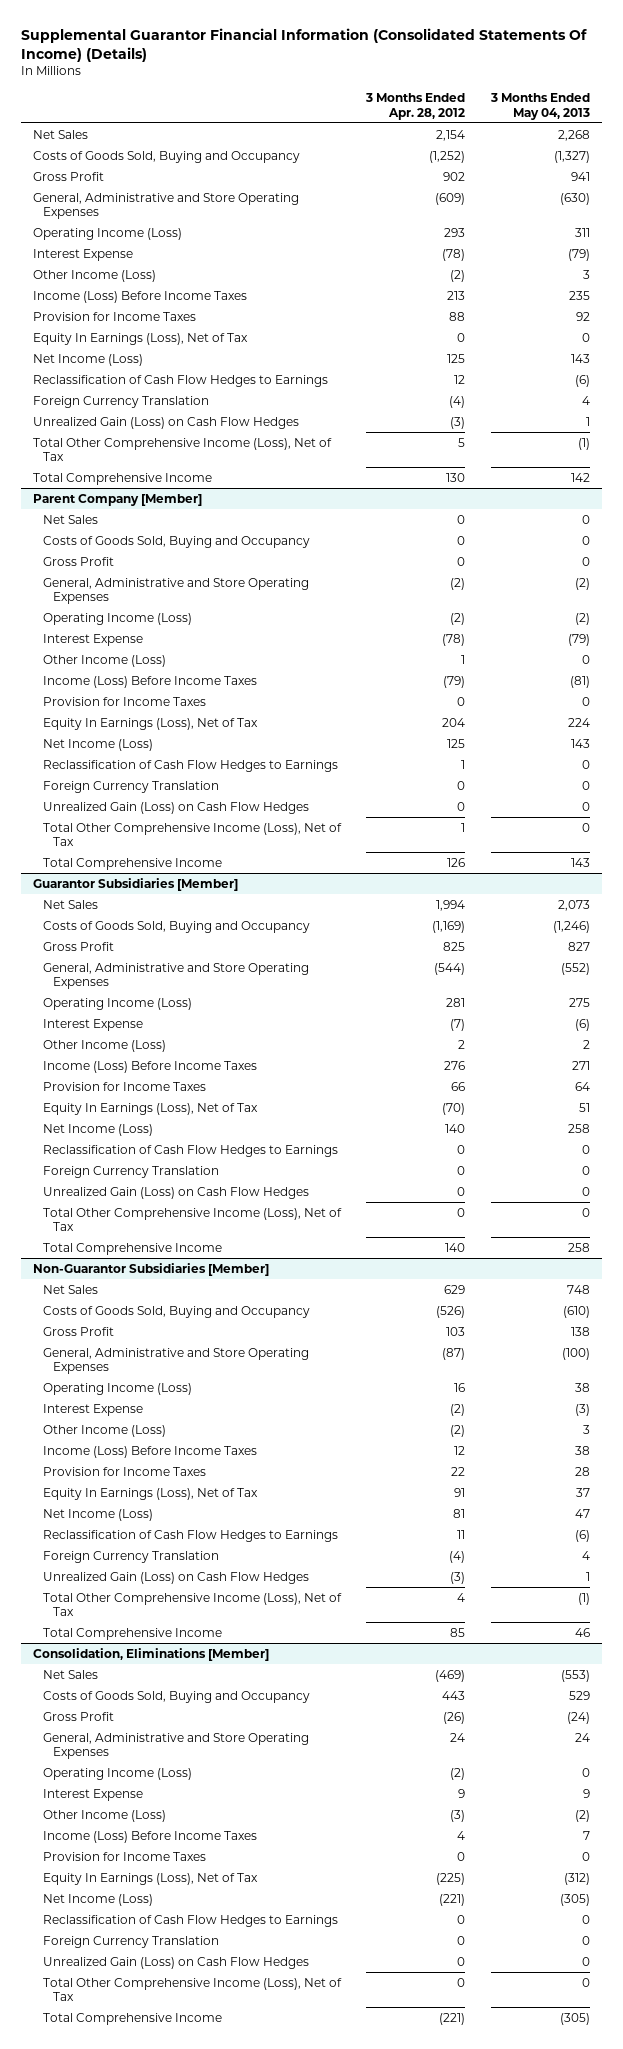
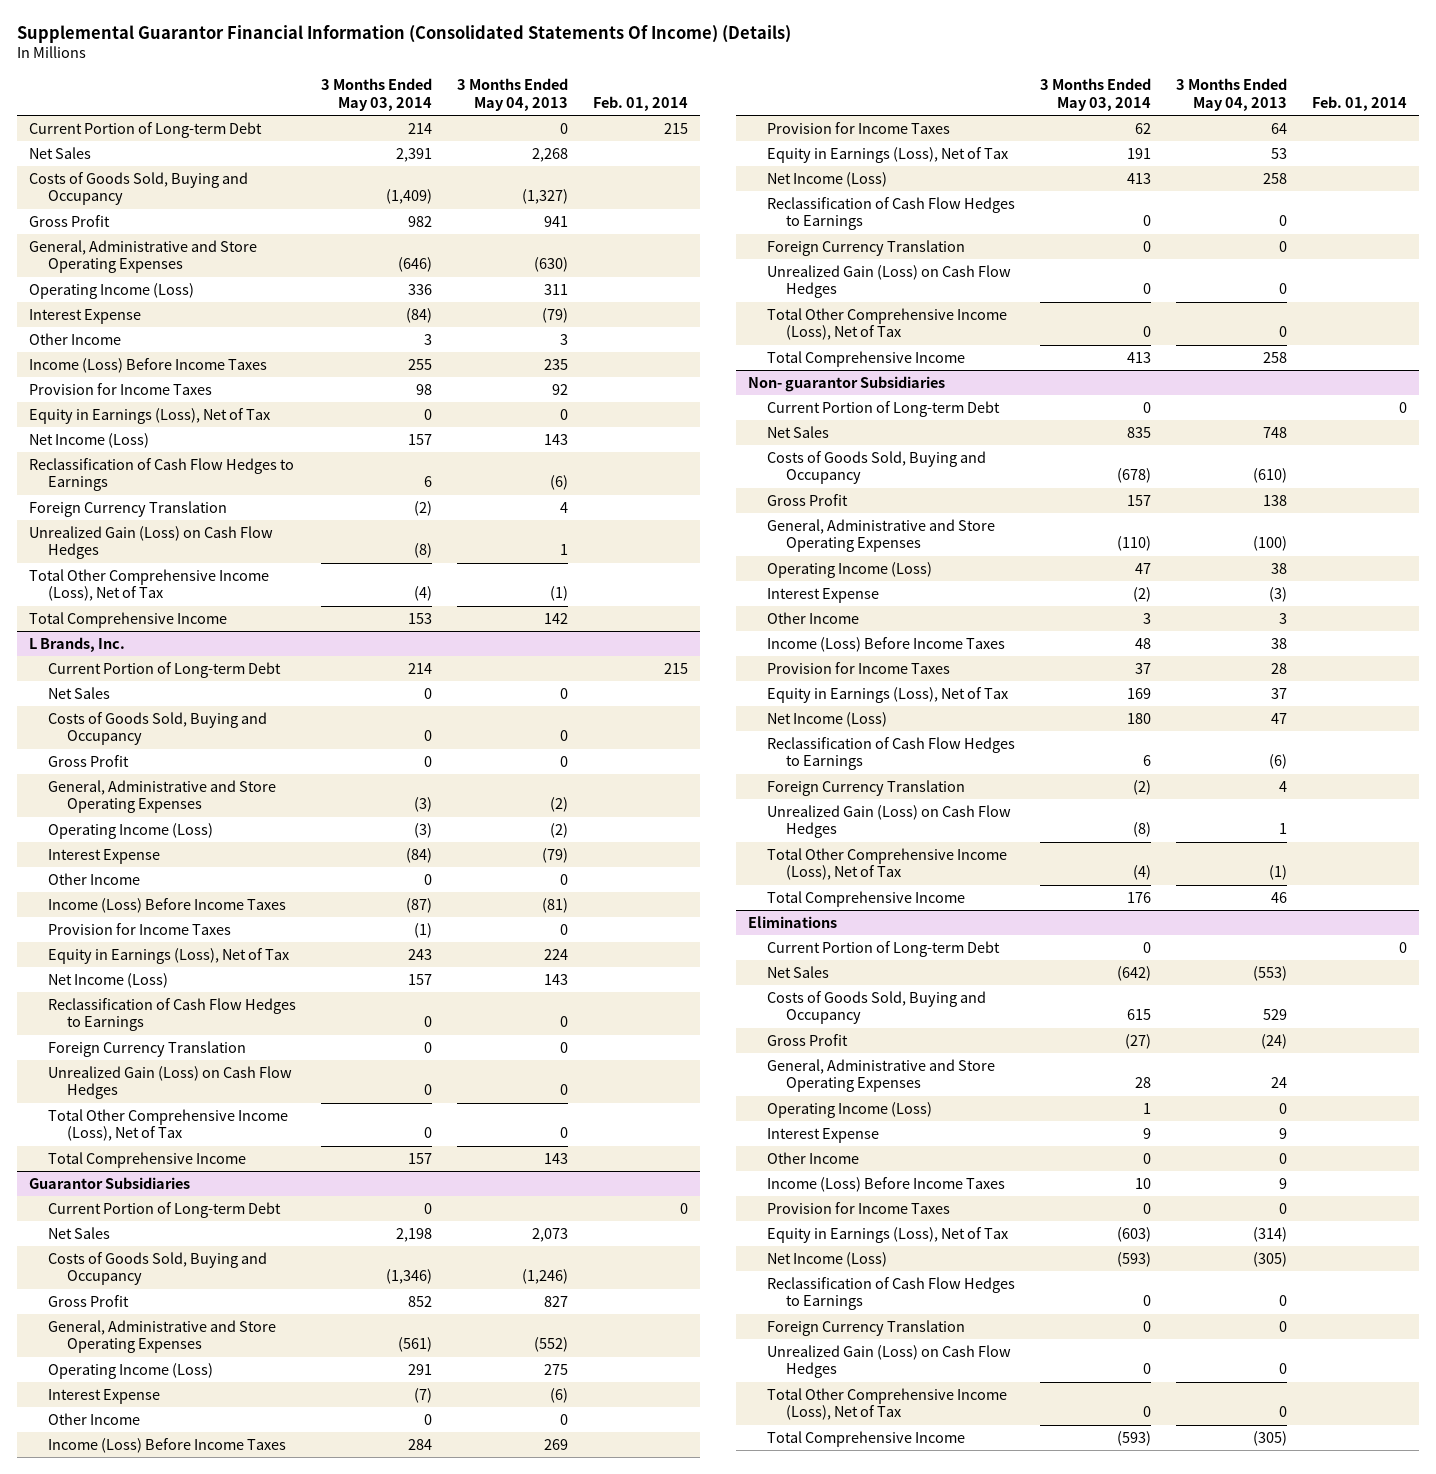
- | 3 Months Ended Apr. 28, 2012 | 3 Months Ended May 04, 2013
+ | 3 Months Ended May 03, 2014 | 3 Months Ended May 04, 2013 | Feb. 01, 2014
+ Current Portion of Long-term Debt | 214 | 0 | 215
- Other Income (Loss) | (2) | 3
+ Other Income | 3 | 3 |
- Equity In Earnings (Loss), Net of Tax | 0 | 0
+ Equity in Earnings (Loss), Net of Tax | 0 | 0 |
- Parent Company [Member]
+ L Brands, Inc.
+ Current Portion of Long-term Debt | 214 | | 215
- Other Income (Loss) | 1 | 0
+ Other Income | 0 | 0 |
- Equity In Earnings (Loss), Net of Tax | 204 | 224
+ Equity in Earnings (Loss), Net of Tax | 243 | 224 |
- Guarantor Subsidiaries [Member]
+ Guarantor Subsidiaries
+ Current Portion of Long-term Debt | 0 | | 0
- Other Income (Loss) | 2 | 2
- Income (Loss) Before Income Taxes | 276 | 271
+ Other Income | 0 | 0 |
+ Income (Loss) Before Income Taxes | 284 | 269 |
- Equity In Earnings (Loss), Net of Tax | (70) | 51
+ Equity in Earnings (Loss), Net of Tax | 191 | 53 |
- Non-Guarantor Subsidiaries [Member]
+ Non- guarantor Subsidiaries
+ Current Portion of Long-term Debt | 0 | | 0
- Other Income (Loss) | (2) | 3
+ Other Income | 3 | 3 |
- Equity In Earnings (Loss), Net of Tax | 91 | 37
+ Equity in Earnings (Loss), Net of Tax | 169 | 37 |
- Consolidation, Eliminations [Member]
+ Eliminations
+ Current Portion of Long-term Debt | 0 | | 0
- Other Income (Loss) | (3) | (2)
- Income (Loss) Before Income Taxes | 4 | 7
+ Other Income | 0 | 0 |
+ Income (Loss) Before Income Taxes | 10 | 9 |
- Equity In Earnings (Loss), Net of Tax | (225) | (312)
+ Equity in Earnings (Loss), Net of Tax | (603) | (314) |

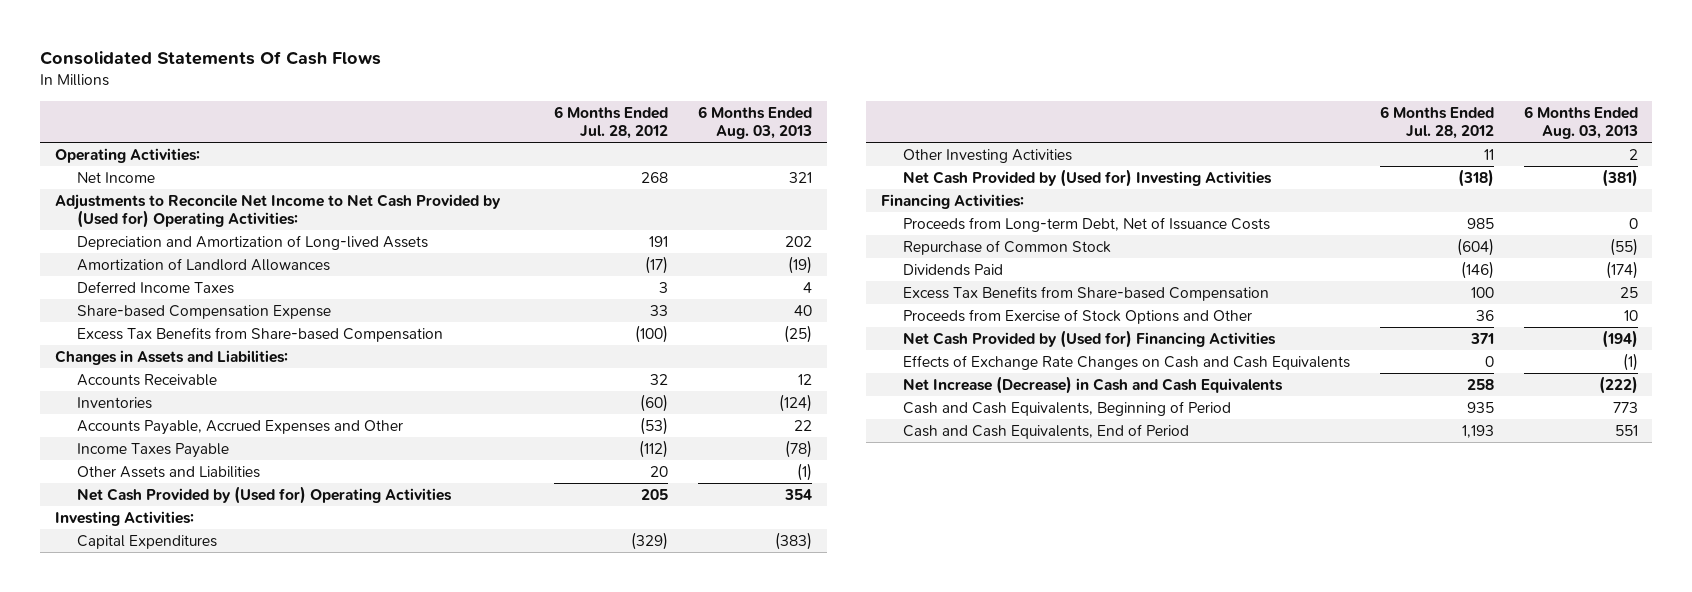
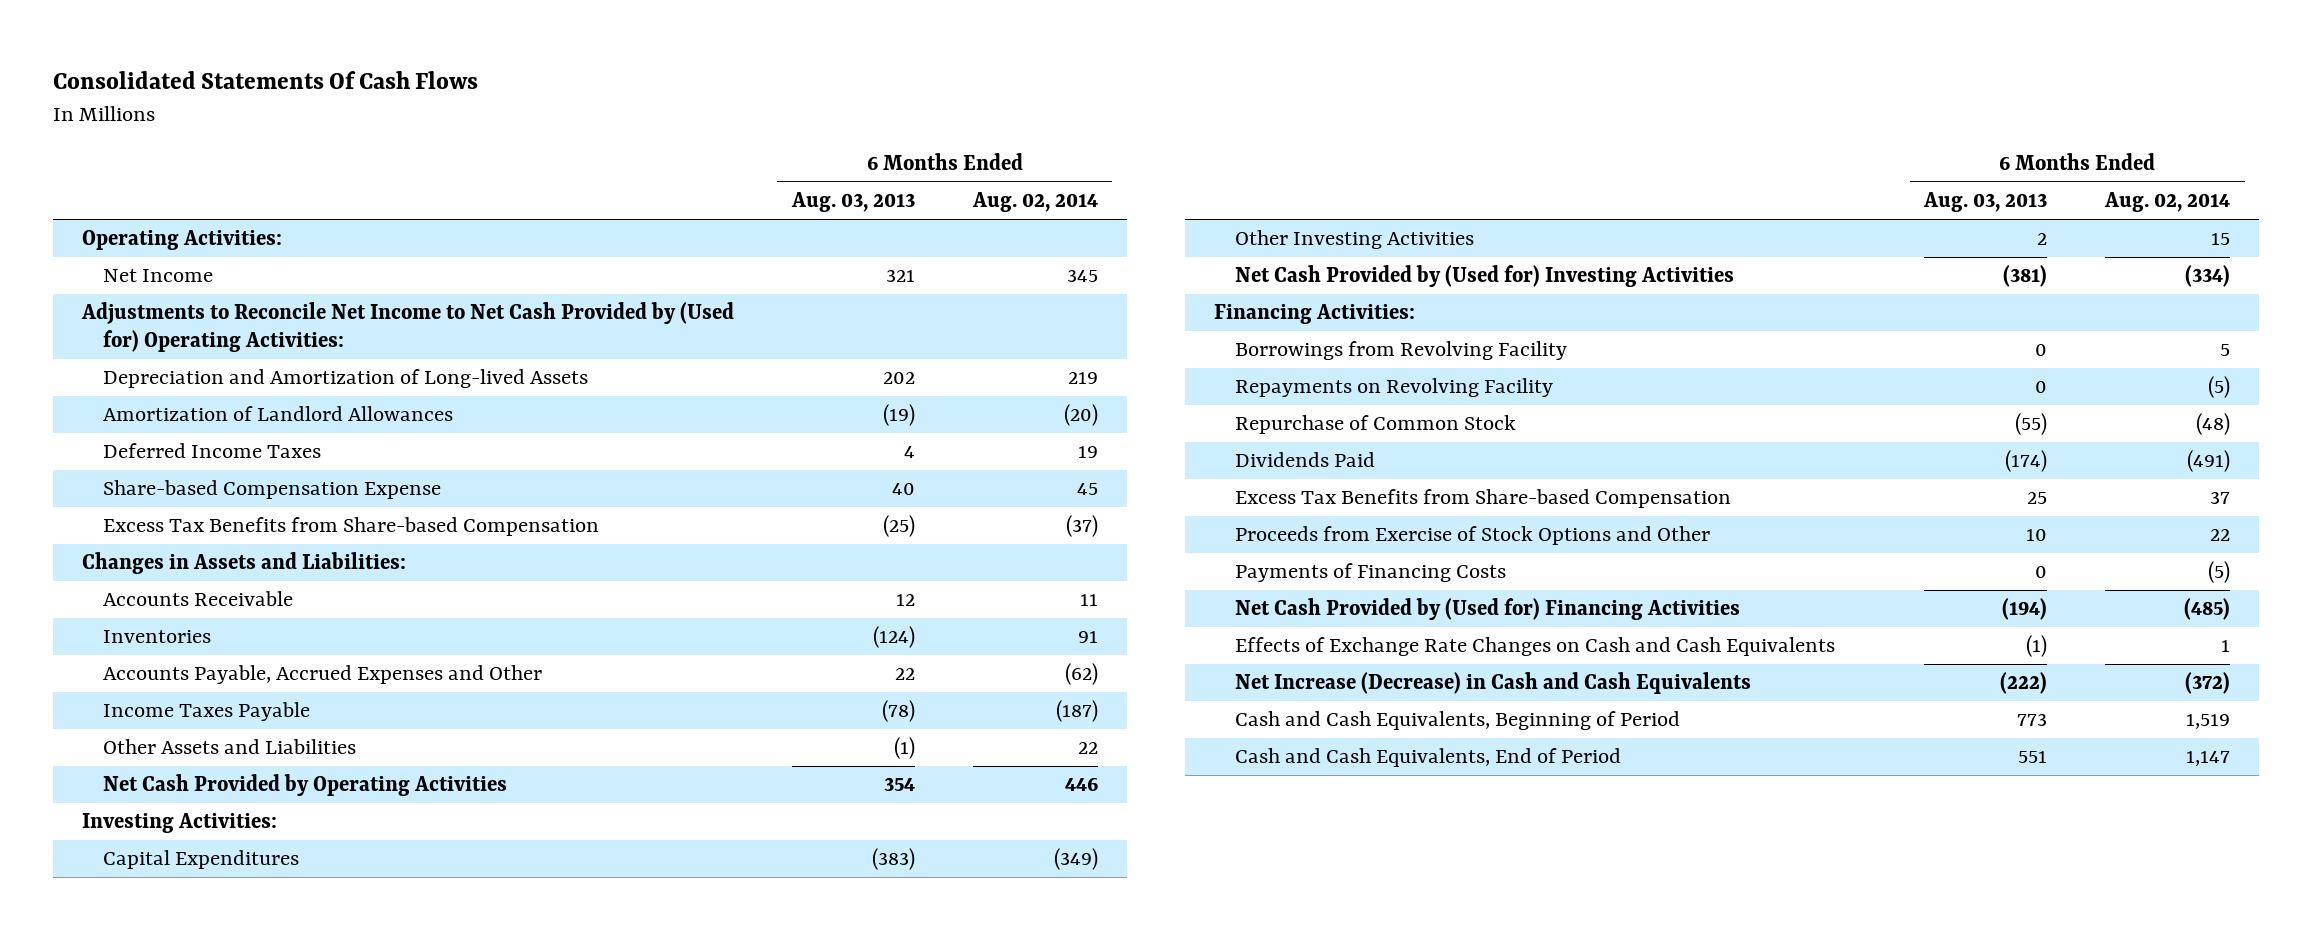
- | 6 Months Ended Jul. 28, 2012 | 6 Months Ended Aug. 03, 2013
+ | 6 Months Ended Aug. 03, 2013 | 6 Months Ended Aug. 02, 2014
- Net Cash Provided by (Used for) Operating Activities | 205 | 354
+ Net Cash Provided by Operating Activities | 354 | 446
- Proceeds from Long-term Debt, Net of Issuance Costs | 985 | 0
+ Borrowings from Revolving Facility | 0 | 5
+ Repayments on Revolving Facility | 0 | (5)
+ Payments of Financing Costs | 0 | (5)

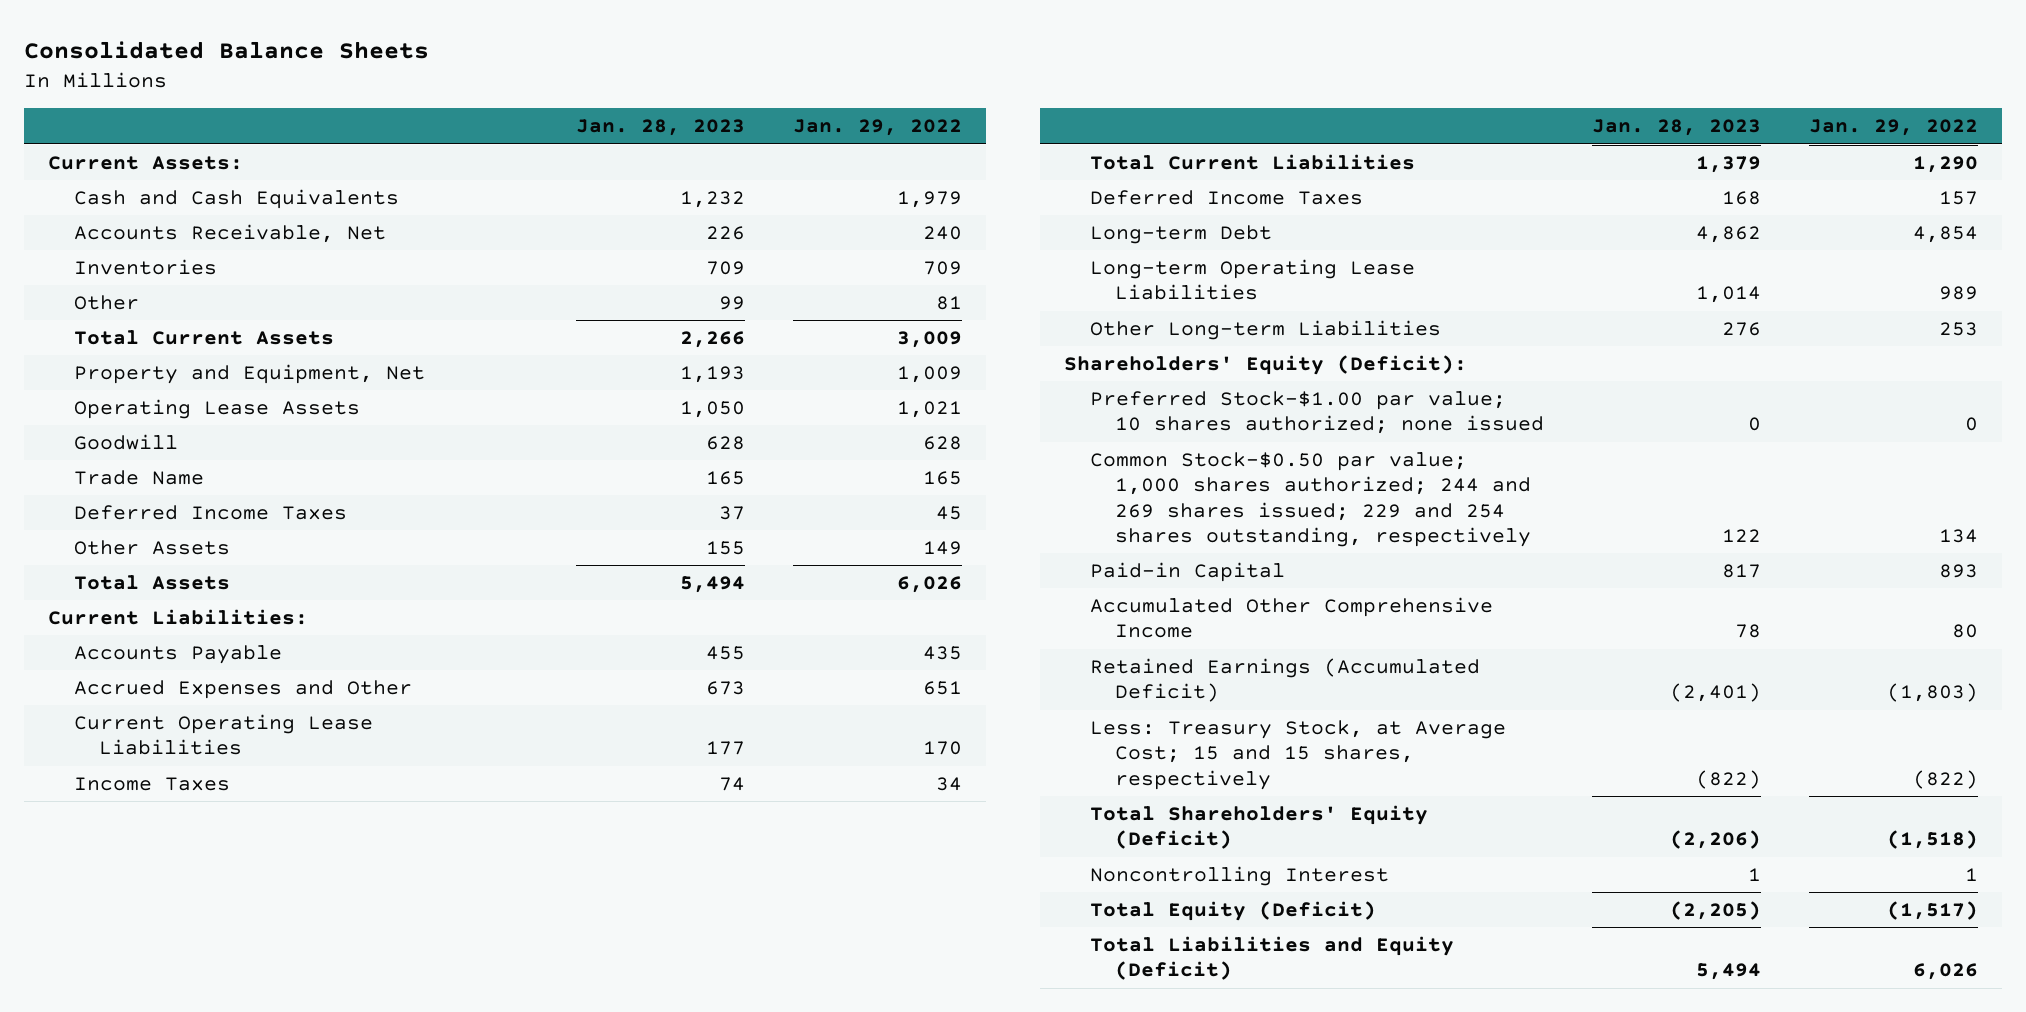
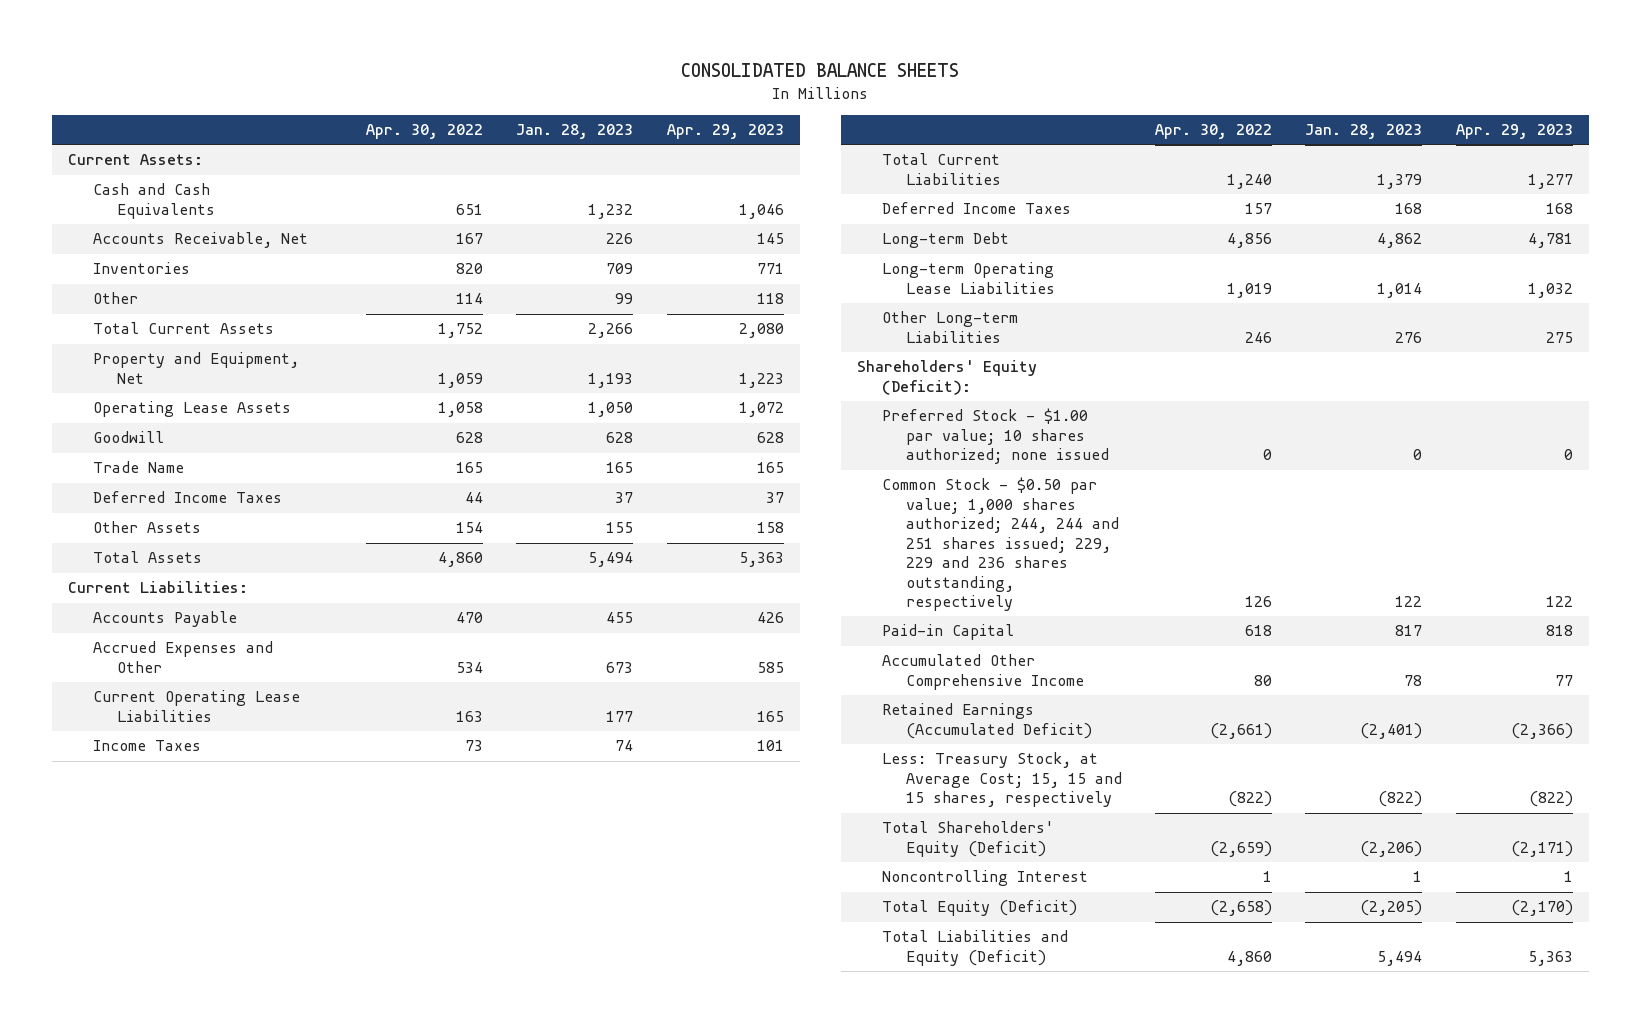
- Consolidated Balance Sheets
+ CONSOLIDATED BALANCE SHEETS
- | Jan. 28, 2023 | Jan. 29, 2022
+ | Apr. 30, 2022 | Jan. 28, 2023 | Apr. 29, 2023
- Preferred Stock-$1.00 par value; 10 shares authorized; none issued | 0 | 0
- Common Stock-$0.50 par value; 1,000 shares authorized; 244 and 269 shares issued; 229 and 254 shares outstanding, respectively | 122 | 134
+ Preferred Stock - $1.00 par value; 10 shares authorized; none issued | 0 | 0 | 0
+ Common Stock - $0.50 par value; 1,000 shares authorized; 244, 244 and 251 shares issued; 229, 229 and 236 shares outstanding, respectively | 126 | 122 | 122
- Less: Treasury Stock, at Average Cost; 15 and 15 shares, respectively | (822) | (822)
+ Less: Treasury Stock, at Average Cost; 15, 15 and 15 shares, respectively | (822) | (822) | (822)

